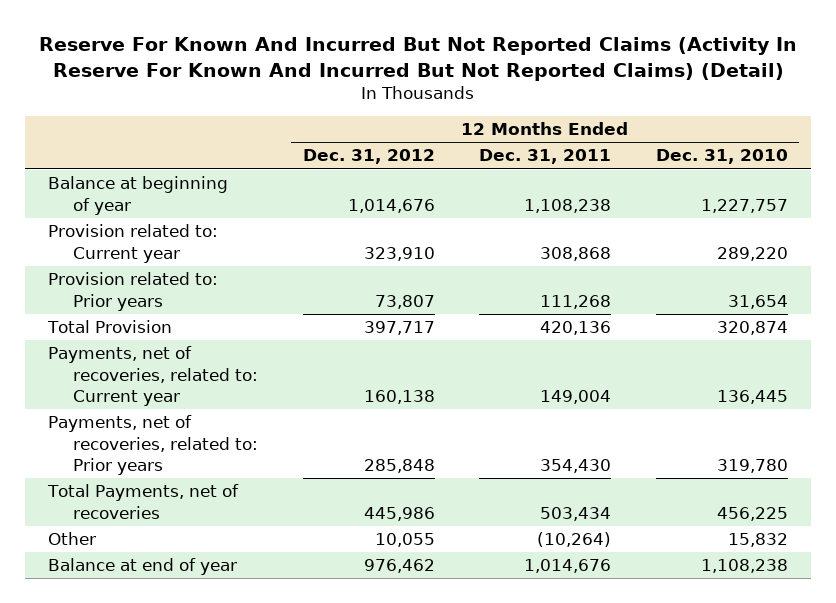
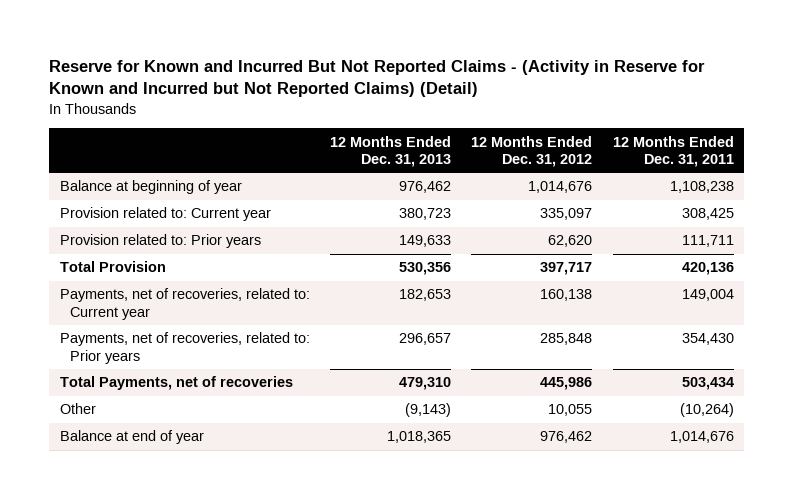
- Reserve For Known And Incurred But Not Reported Claims (Activity In Reserve For Known And Incurred But Not Reported Claims) (Detail)
+ Reserve for Known and Incurred But Not Reported Claims - (Activity in Reserve for Known and Incurred but Not Reported Claims) (Detail)
- | 12 Months Ended Dec. 31, 2012 | 12 Months Ended Dec. 31, 2011 | 12 Months Ended Dec. 31, 2010
+ | 12 Months Ended Dec. 31, 2013 | 12 Months Ended Dec. 31, 2012 | 12 Months Ended Dec. 31, 2011
- Provision related to: Current year | 323,910 | 308,868 | 289,220
- Provision related to: Prior years | 73,807 | 111,268 | 31,654
+ Provision related to: Current year | 380,723 | 335,097 | 308,425
+ Provision related to: Prior years | 149,633 | 62,620 | 111,711

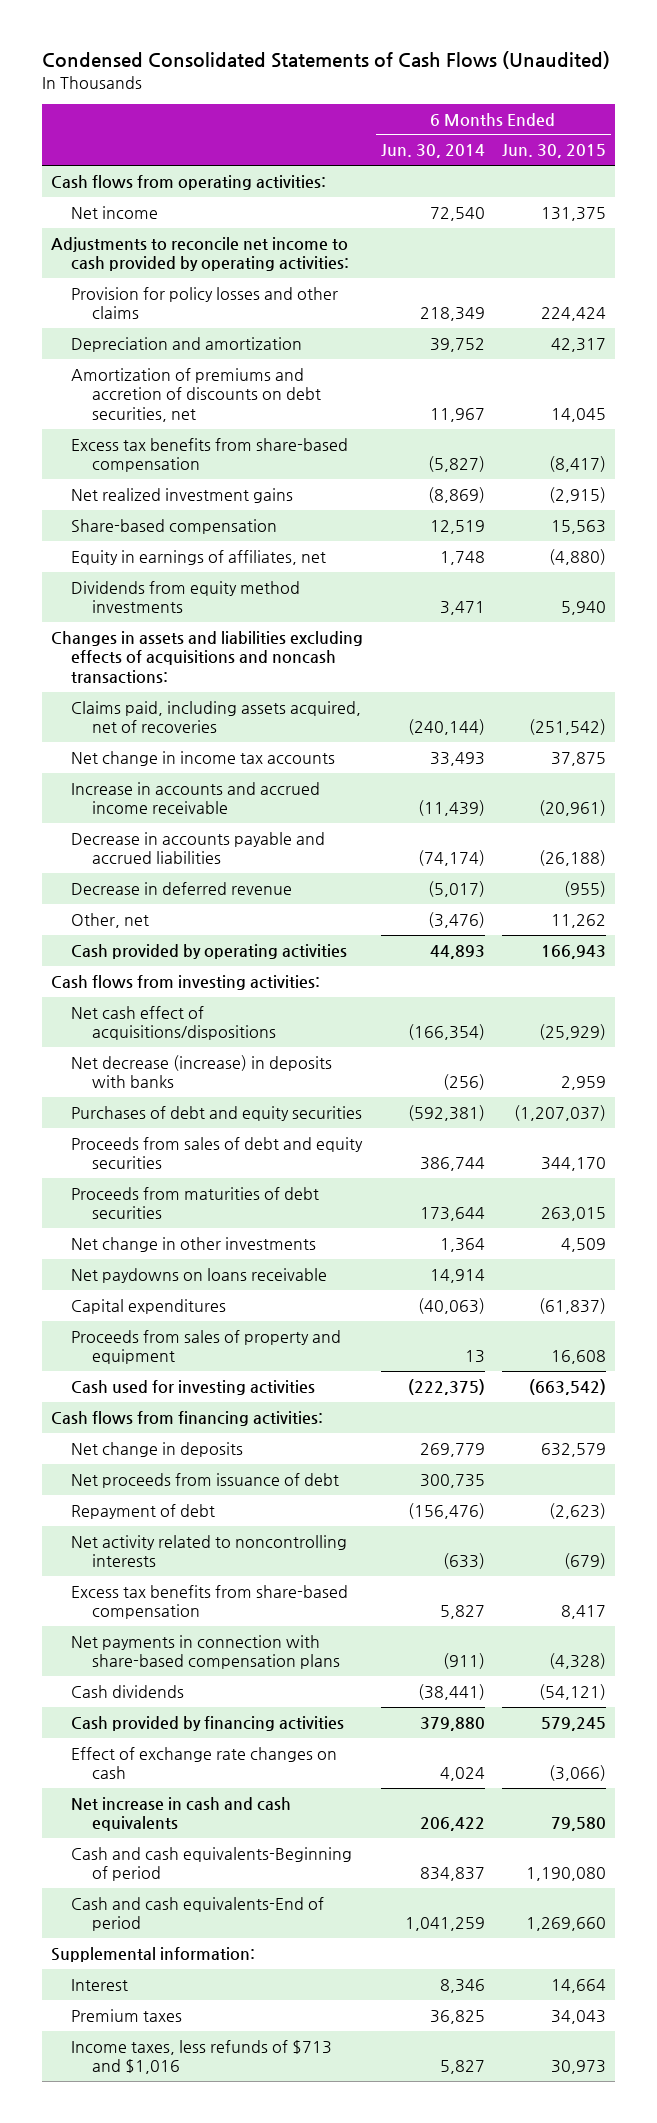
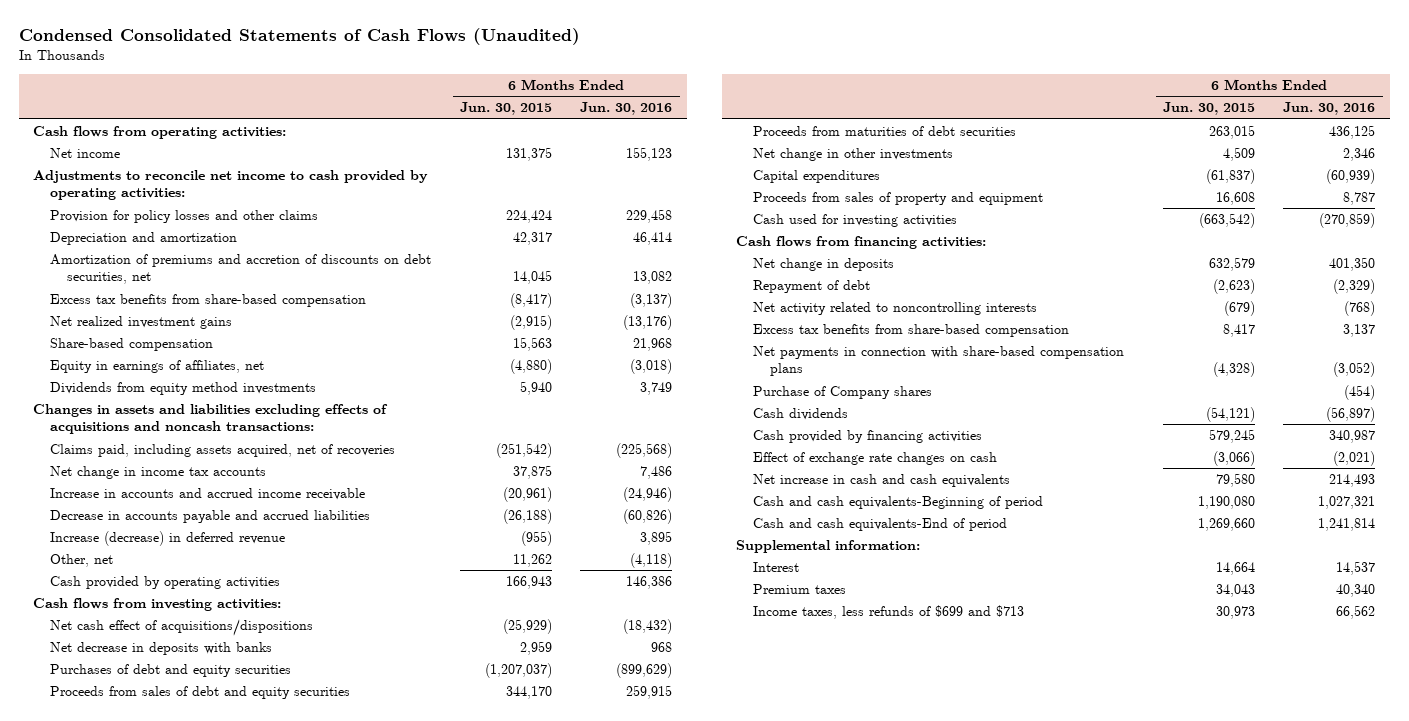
- | 6 Months Ended Jun. 30, 2014 | 6 Months Ended Jun. 30, 2015
+ | 6 Months Ended Jun. 30, 2015 | 6 Months Ended Jun. 30, 2016
- Decrease in deferred revenue | (5,017) | (955)
+ Increase (decrease) in deferred revenue | (955) | 3,895
- Net decrease (increase) in deposits with banks | (256) | 2,959
+ Net decrease in deposits with banks | 2,959 | 968
- Net paydowns on loans receivable | 14,914 |
- Net proceeds from issuance of debt | 300,735 |
+ Purchase of Company shares | | (454)
- Income taxes, less refunds of $713 and $1,016 | 5,827 | 30,973
+ Income taxes, less refunds of $699 and $713 | 30,973 | 66,562

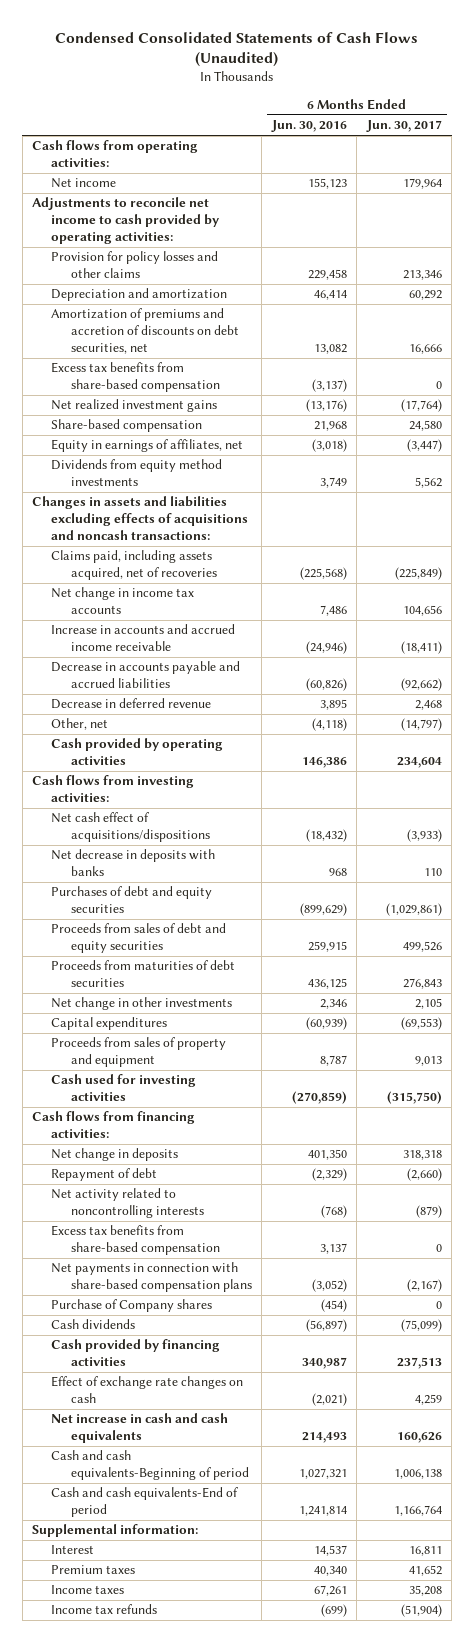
- | 6 Months Ended Jun. 30, 2015 | 6 Months Ended Jun. 30, 2016
+ | 6 Months Ended Jun. 30, 2016 | 6 Months Ended Jun. 30, 2017
- Increase (decrease) in deferred revenue | (955) | 3,895
+ Decrease in deferred revenue | 3,895 | 2,468
- Income taxes, less refunds of $699 and $713 | 30,973 | 66,562
+ Income taxes | 67,261 | 35,208
+ Income tax refunds | (699) | (51,904)

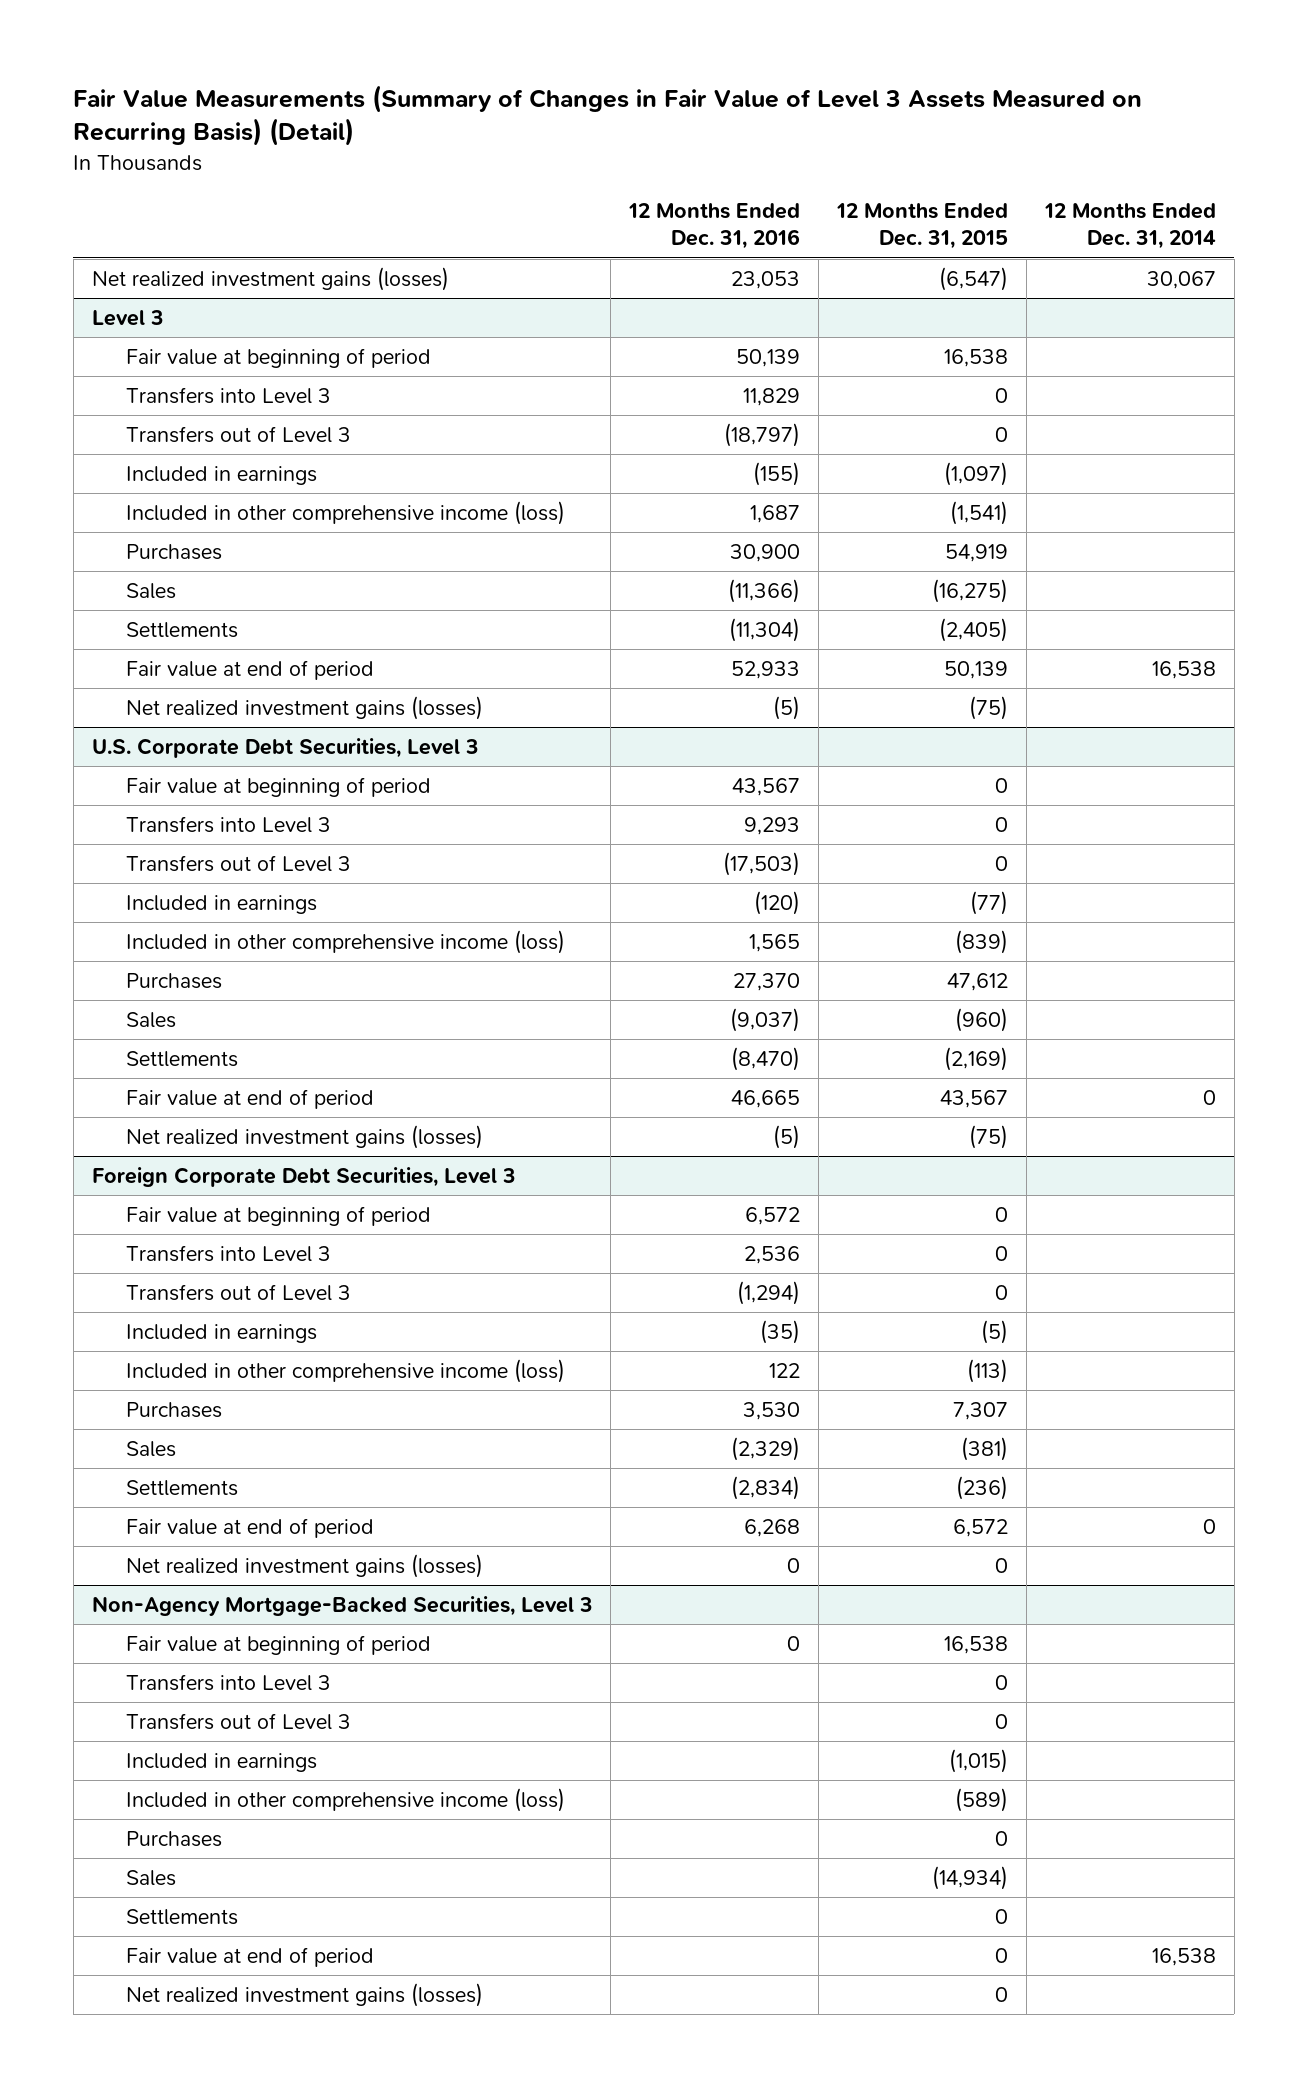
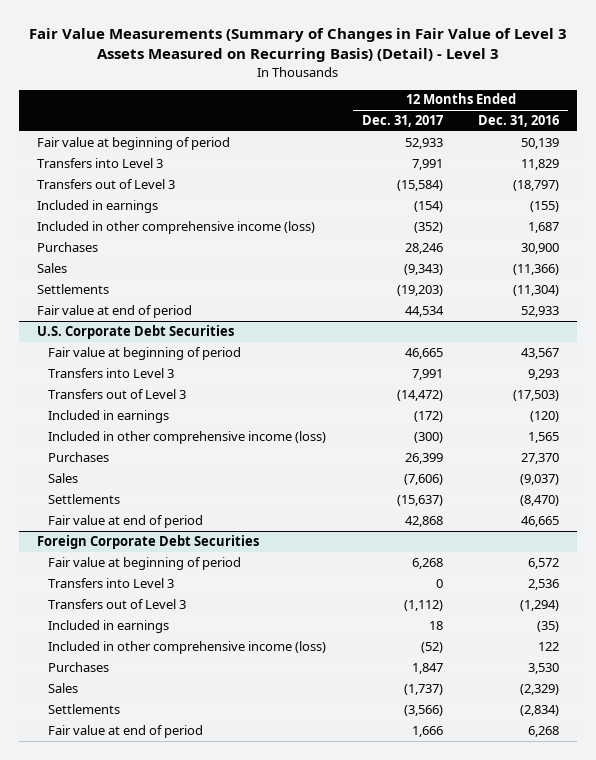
- Fair Value Measurements (Summary of Changes in Fair Value of Level 3 Assets Measured on Recurring Basis) (Detail)
+ Fair Value Measurements (Summary of Changes in Fair Value of Level 3 Assets Measured on Recurring Basis) (Detail) - Level 3
- | 12 Months Ended Dec. 31, 2016 | 12 Months Ended Dec. 31, 2015 | 12 Months Ended Dec. 31, 2014
+ | 12 Months Ended Dec. 31, 2017 | 12 Months Ended Dec. 31, 2016
- Net realized investment gains (losses) | 23,053 | (6,547) | 30,067
- Level 3
- Net realized investment gains (losses) | (5) | (75) |
- U.S. Corporate Debt Securities, Level 3
+ U.S. Corporate Debt Securities
- Net realized investment gains (losses) | (5) | (75) |
- Foreign Corporate Debt Securities, Level 3
+ Foreign Corporate Debt Securities
- Net realized investment gains (losses) | 0 | 0 |
- Non-Agency Mortgage-Backed Securities, Level 3
- Fair value at beginning of period | 0 | 16,538 |
- Transfers into Level 3 | | 0 |
- Transfers out of Level 3 | | 0 |
- Included in earnings | | (1,015) |
- Included in other comprehensive income (loss) | | (589) |
- Purchases | | 0 |
- Sales | | (14,934) |
- Settlements | | 0 |
- Fair value at end of period | | 0 | 16,538
- Net realized investment gains (losses) | | 0 |

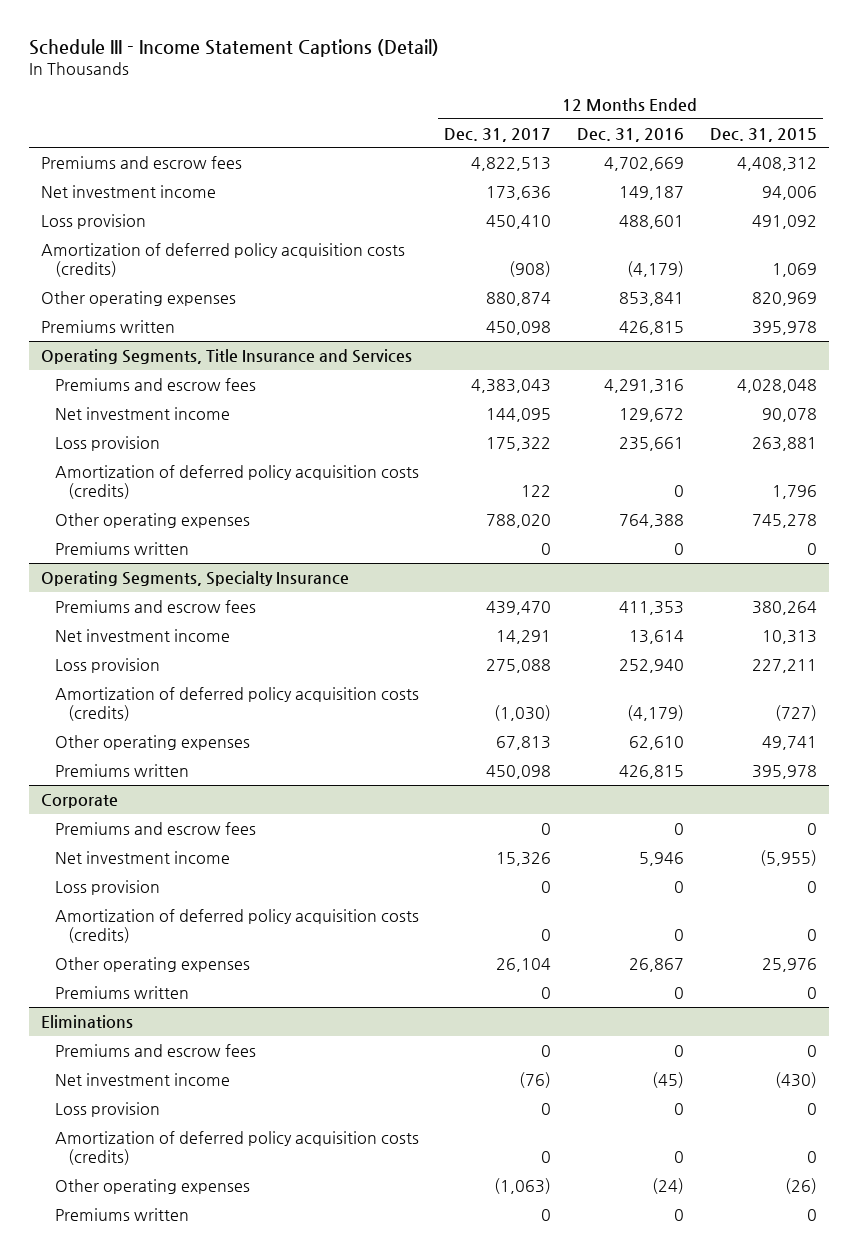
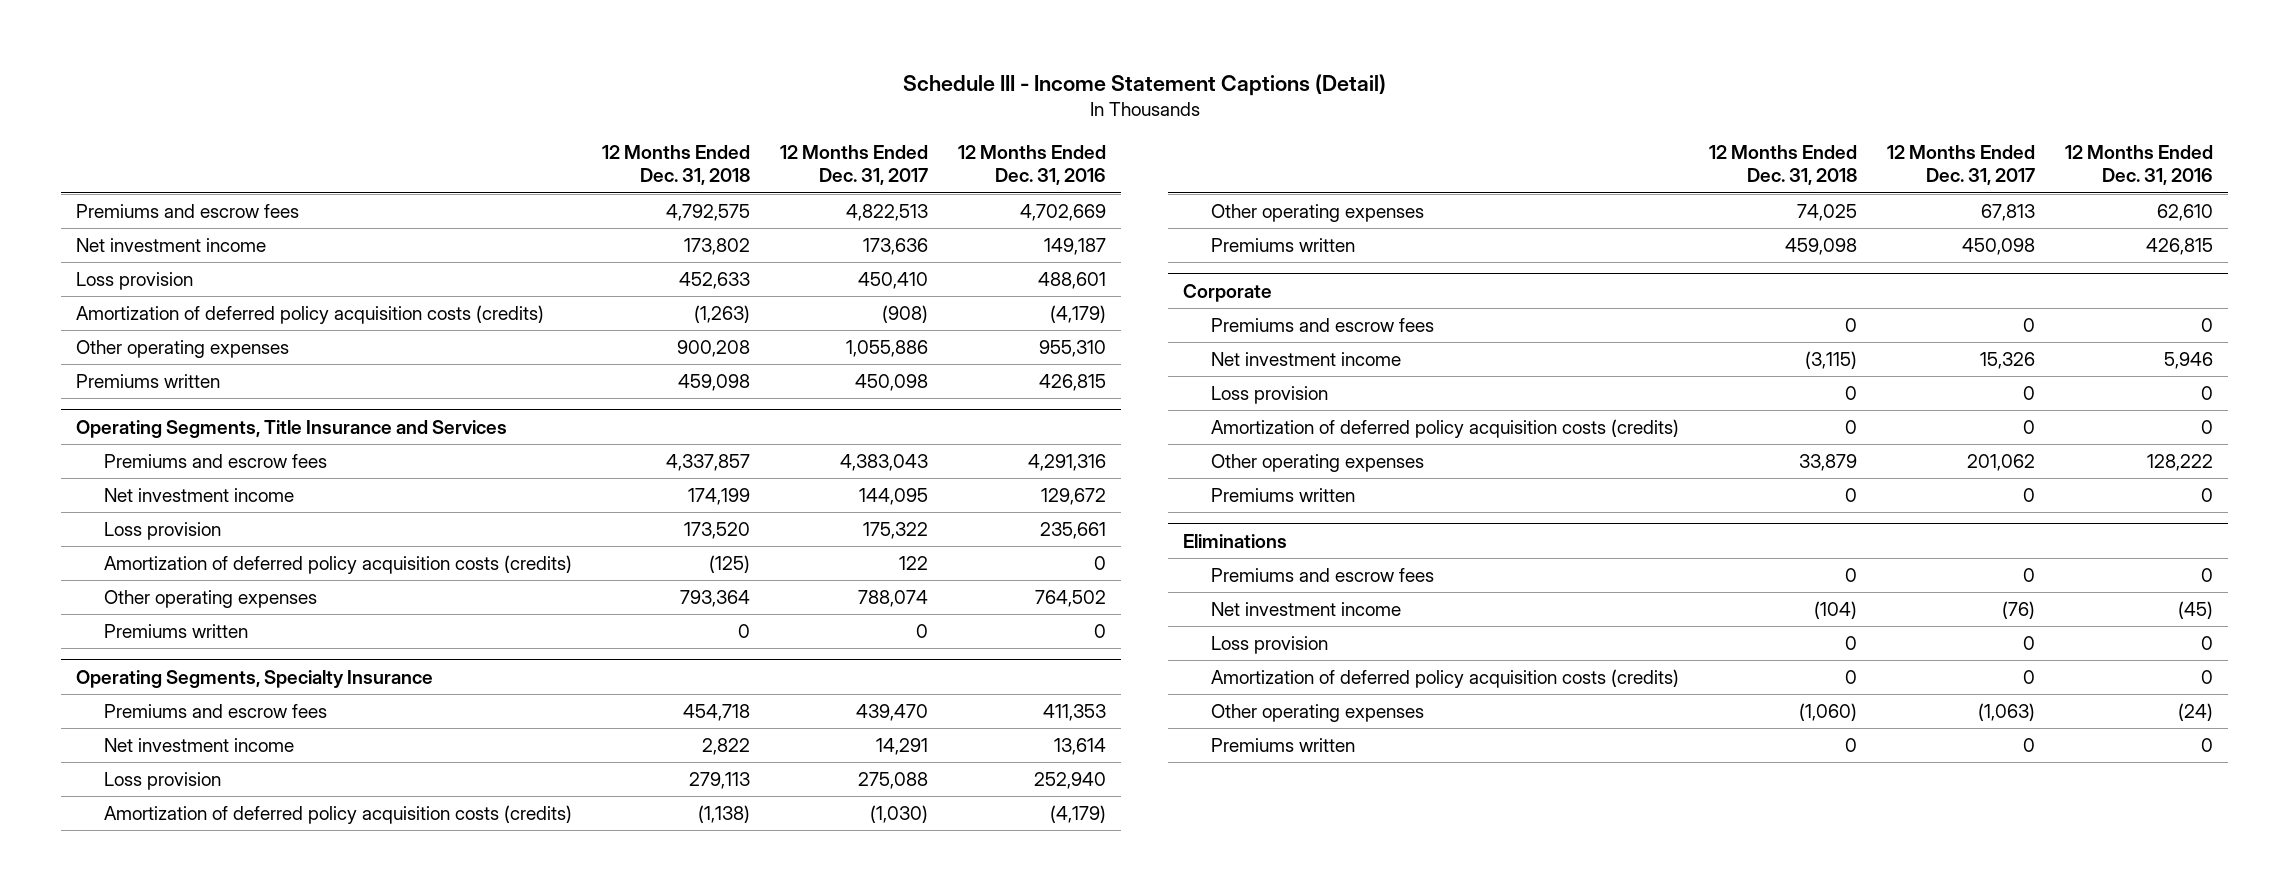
- | 12 Months Ended Dec. 31, 2017 | 12 Months Ended Dec. 31, 2016 | 12 Months Ended Dec. 31, 2015
+ | 12 Months Ended Dec. 31, 2018 | 12 Months Ended Dec. 31, 2017 | 12 Months Ended Dec. 31, 2016
- Other operating expenses | 880,874 | 853,841 | 820,969
+ Other operating expenses | 900,208 | 1,055,886 | 955,310
@ Operating Segments, Title Insurance and Services
- Other operating expenses | 788,020 | 764,388 | 745,278
+ Other operating expenses | 793,364 | 788,074 | 764,502
@ Corporate
- Other operating expenses | 26,104 | 26,867 | 25,976
+ Other operating expenses | 33,879 | 201,062 | 128,222

